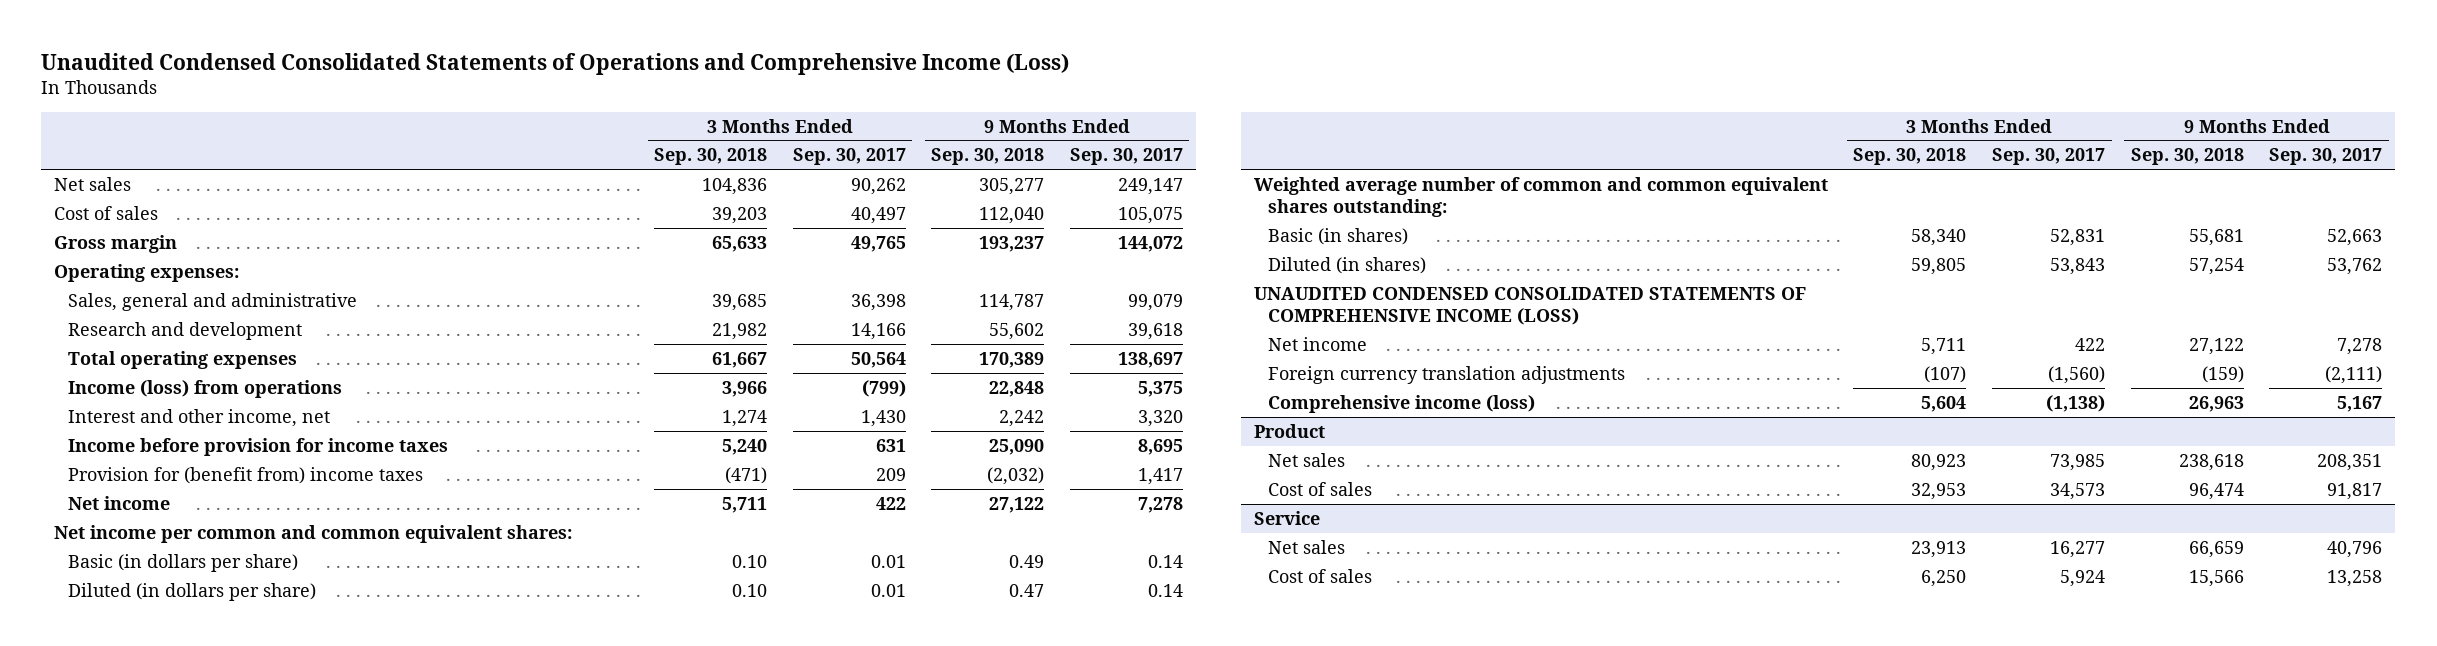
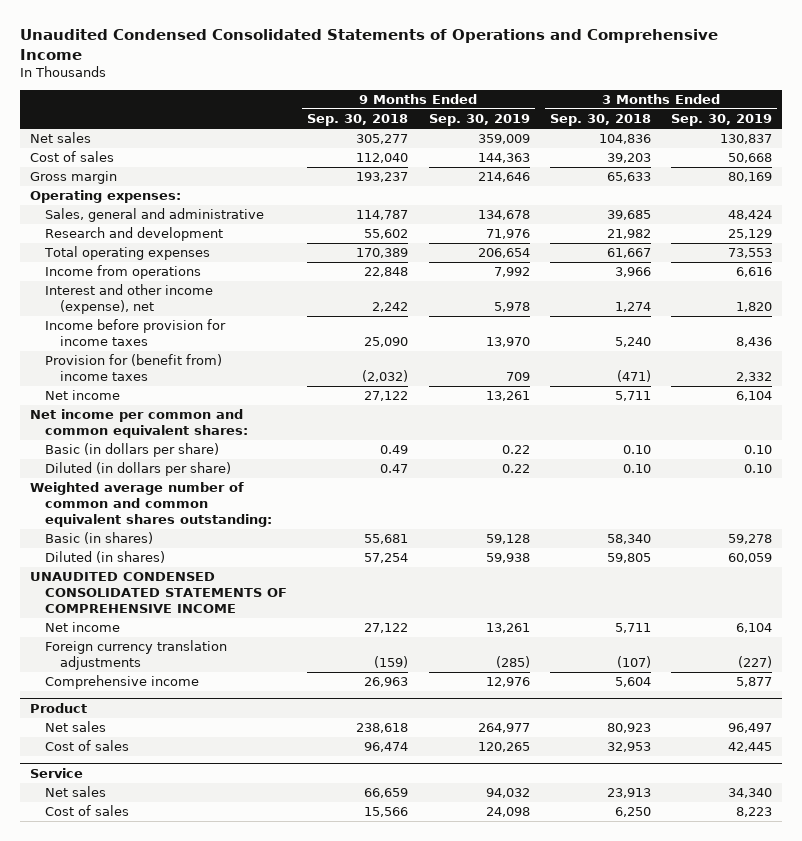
- Unaudited Condensed Consolidated Statements of Operations and Comprehensive Income (Loss)
+ Unaudited Condensed Consolidated Statements of Operations and Comprehensive Income
- | 3 Months Ended Sep. 30, 2018 | 3 Months Ended Sep. 30, 2017 | 9 Months Ended Sep. 30, 2018 | 9 Months Ended Sep. 30, 2017
+ | 9 Months Ended Sep. 30, 2018 | 9 Months Ended Sep. 30, 2019 | 3 Months Ended Sep. 30, 2018 | 3 Months Ended Sep. 30, 2019
- Income (loss) from operations | 3,966 | (799) | 22,848 | 5,375
- Interest and other income, net | 1,274 | 1,430 | 2,242 | 3,320
+ Income from operations | 22,848 | 7,992 | 3,966 | 6,616
+ Interest and other income (expense), net | 2,242 | 5,978 | 1,274 | 1,820
- UNAUDITED CONDENSED CONSOLIDATED STATEMENTS OF COMPREHENSIVE INCOME (LOSS)
+ UNAUDITED CONDENSED CONSOLIDATED STATEMENTS OF COMPREHENSIVE INCOME
- Comprehensive income (loss) | 5,604 | (1,138) | 26,963 | 5,167
+ Comprehensive income | 26,963 | 12,976 | 5,604 | 5,877

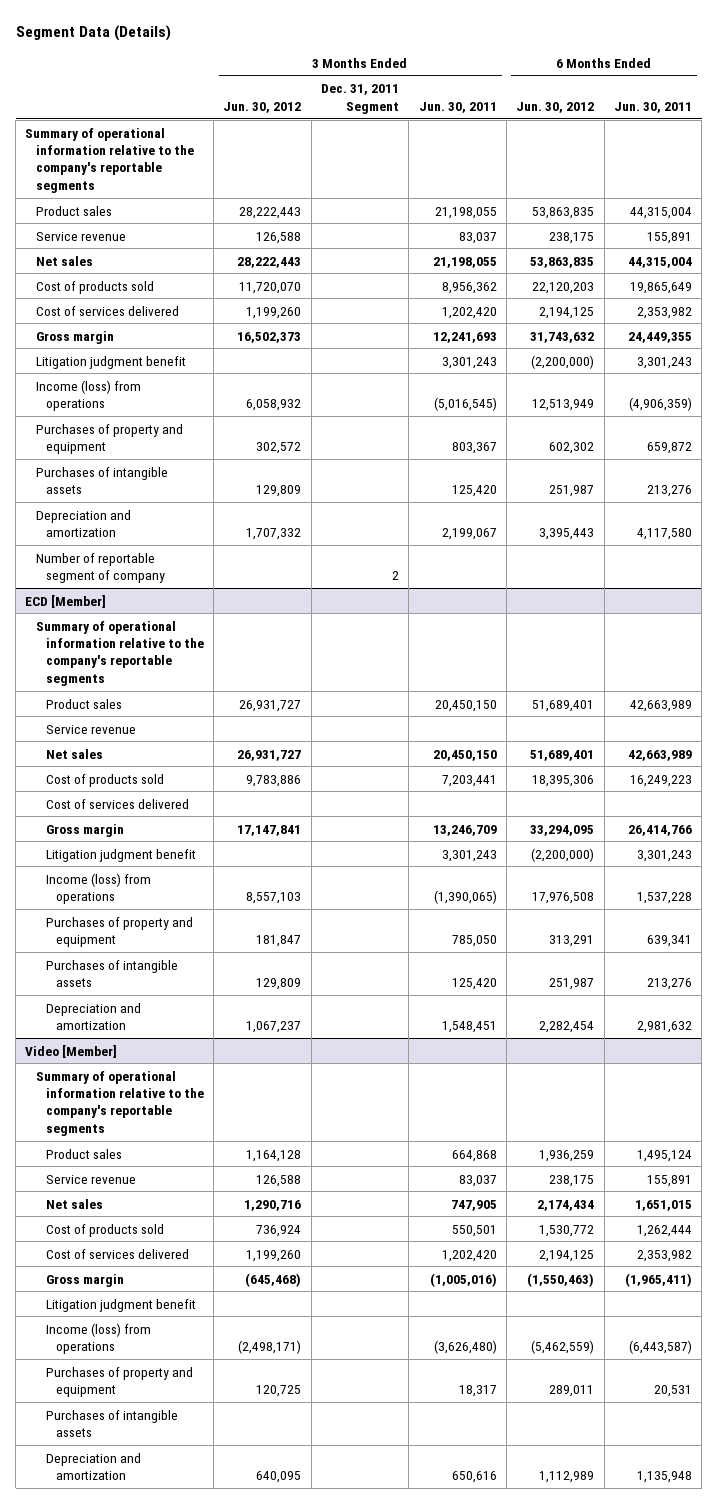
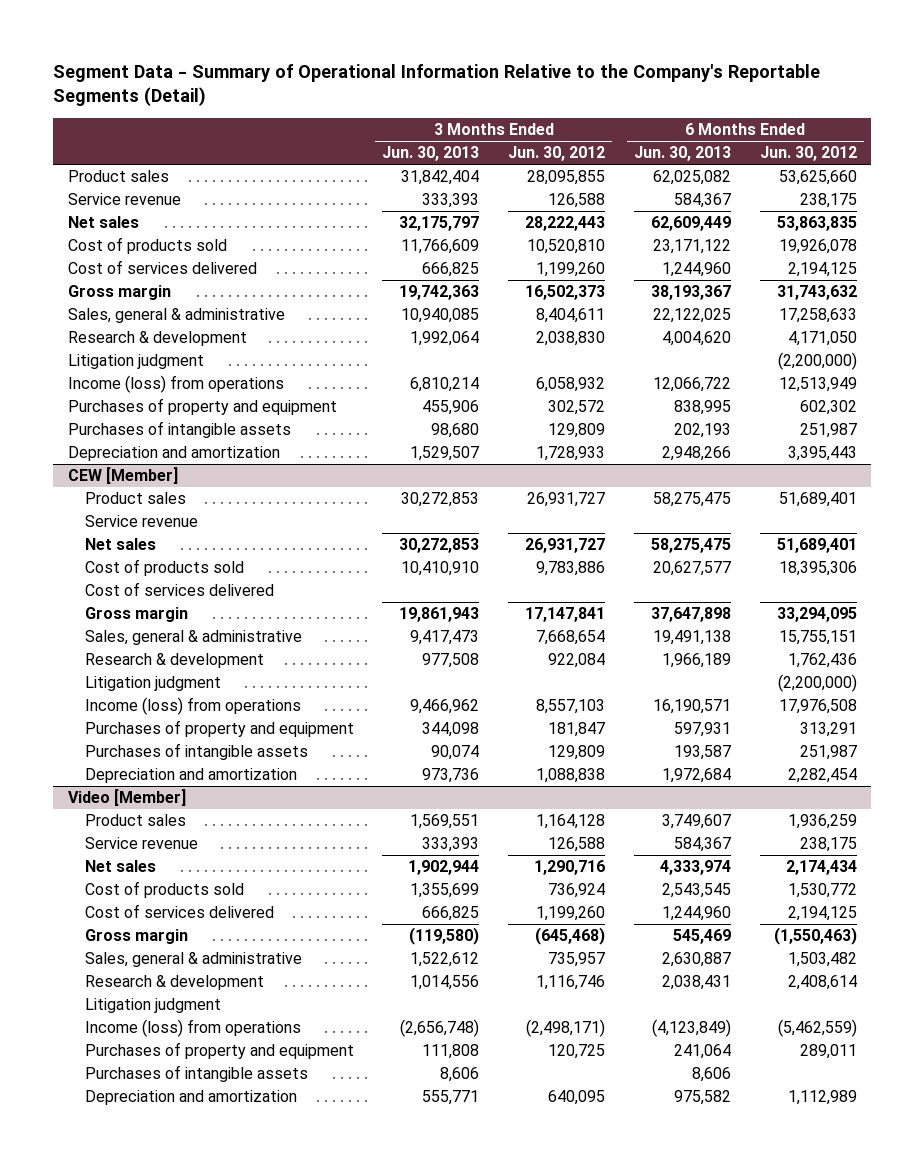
- Segment Data (Details)
+ Segment Data - Summary of Operational Information Relative to the Company's Reportable Segments (Detail)
- | 3 Months Ended Jun. 30, 2012 | 3 Months Ended Dec. 31, 2011 Segment | 3 Months Ended Jun. 30, 2011 | 6 Months Ended Jun. 30, 2012 | 6 Months Ended Jun. 30, 2011
+ | 3 Months Ended Jun. 30, 2013 | 3 Months Ended Jun. 30, 2012 | 6 Months Ended Jun. 30, 2013 | 6 Months Ended Jun. 30, 2012
- Summary of operational information relative to the company's reportable segments
- Product sales | 28,222,443 | | 21,198,055 | 53,863,835 | 44,315,004
+ Product sales | 31,842,404 | 28,095,855 | 62,025,082 | 53,625,660
- Cost of products sold | 11,720,070 | | 8,956,362 | 22,120,203 | 19,865,649
+ Cost of products sold | 11,766,609 | 10,520,810 | 23,171,122 | 19,926,078
- Litigation judgment benefit | | | 3,301,243 | (2,200,000) | 3,301,243
+ Sales, general & administrative | 10,940,085 | 8,404,611 | 22,122,025 | 17,258,633
+ Research & development | 1,992,064 | 2,038,830 | 4,004,620 | 4,171,050
+ Litigation judgment | | | | (2,200,000)
- Depreciation and amortization | 1,707,332 | | 2,199,067 | 3,395,443 | 4,117,580
- Number of reportable segment of company | | 2 | | |
- ECD [Member]
- Summary of operational information relative to the company's reportable segments
+ Depreciation and amortization | 1,529,507 | 1,728,933 | 2,948,266 | 3,395,443
+ CEW [Member]
- Litigation judgment benefit | | | 3,301,243 | (2,200,000) | 3,301,243
+ Sales, general & administrative | 9,417,473 | 7,668,654 | 19,491,138 | 15,755,151
+ Research & development | 977,508 | 922,084 | 1,966,189 | 1,762,436
+ Litigation judgment | | | | (2,200,000)
- Depreciation and amortization | 1,067,237 | | 1,548,451 | 2,282,454 | 2,981,632
+ Depreciation and amortization | 973,736 | 1,088,838 | 1,972,684 | 2,282,454
@ Video [Member]
- Summary of operational information relative to the company's reportable segments
- Litigation judgment benefit
+ Sales, general & administrative | 1,522,612 | 735,957 | 2,630,887 | 1,503,482
+ Research & development | 1,014,556 | 1,116,746 | 2,038,431 | 2,408,614
+ Litigation judgment

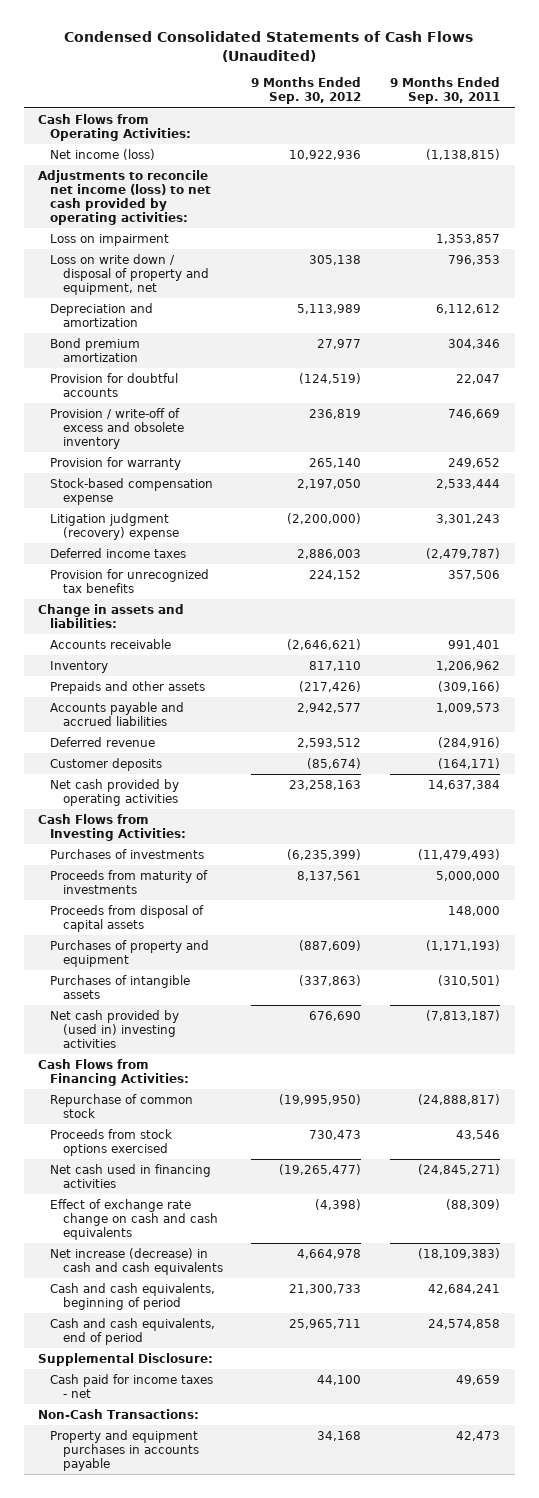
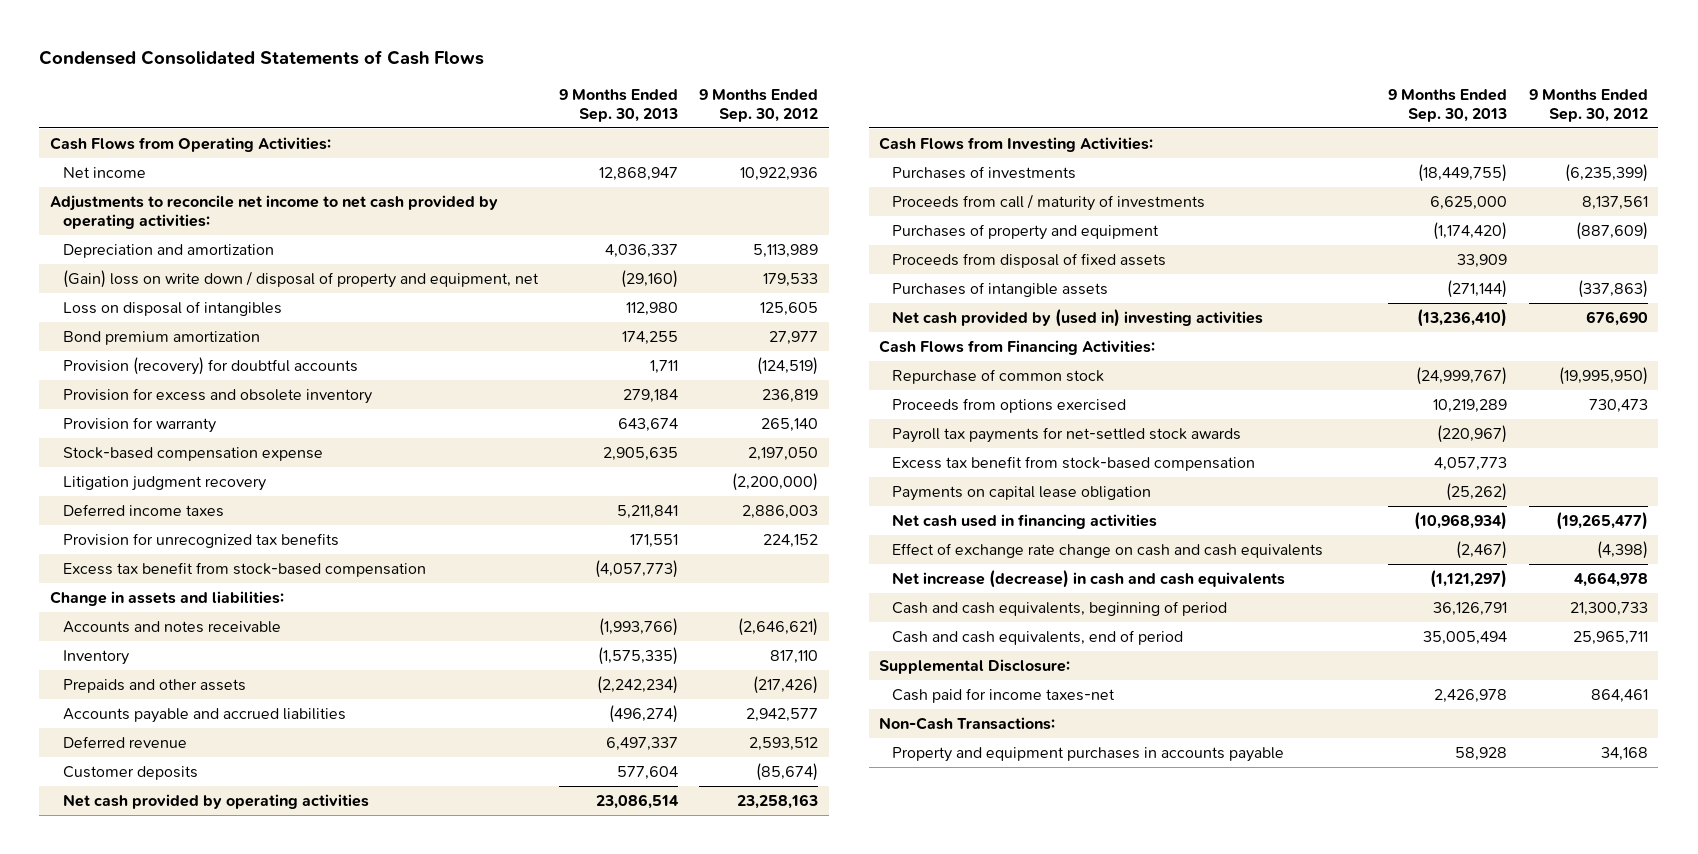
- Condensed Consolidated Statements of Cash Flows (Unaudited)
+ Condensed Consolidated Statements of Cash Flows
- | 9 Months Ended Sep. 30, 2012 | 9 Months Ended Sep. 30, 2011
+ | 9 Months Ended Sep. 30, 2013 | 9 Months Ended Sep. 30, 2012
- Net income (loss) | 10,922,936 | (1,138,815)
- Adjustments to reconcile net income (loss) to net cash provided by operating activities:
- Loss on impairment | | 1,353,857
- Loss on write down / disposal of property and equipment, net | 305,138 | 796,353
+ Net income | 12,868,947 | 10,922,936
+ Adjustments to reconcile net income to net cash provided by operating activities:
+ (Gain) loss on write down / disposal of property and equipment, net | (29,160) | 179,533
+ Loss on disposal of intangibles | 112,980 | 125,605
- Provision for doubtful accounts | (124,519) | 22,047
- Provision / write-off of excess and obsolete inventory | 236,819 | 746,669
+ Provision (recovery) for doubtful accounts | 1,711 | (124,519)
+ Provision for excess and obsolete inventory | 279,184 | 236,819
- Litigation judgment (recovery) expense | (2,200,000) | 3,301,243
+ Litigation judgment recovery | | (2,200,000)
+ Excess tax benefit from stock-based compensation | (4,057,773) |
- Accounts receivable | (2,646,621) | 991,401
+ Accounts and notes receivable | (1,993,766) | (2,646,621)
- Proceeds from maturity of investments | 8,137,561 | 5,000,000
- Proceeds from disposal of capital assets | | 148,000
+ Proceeds from call / maturity of investments | 6,625,000 | 8,137,561
+ Proceeds from disposal of fixed assets | 33,909 |
- Proceeds from stock options exercised | 730,473 | 43,546
+ Proceeds from options exercised | 10,219,289 | 730,473
+ Payroll tax payments for net-settled stock awards | (220,967) |
+ Excess tax benefit from stock-based compensation | 4,057,773 |
+ Payments on capital lease obligation | (25,262) |
- Cash paid for income taxes - net | 44,100 | 49,659
+ Cash paid for income taxes-net | 2,426,978 | 864,461

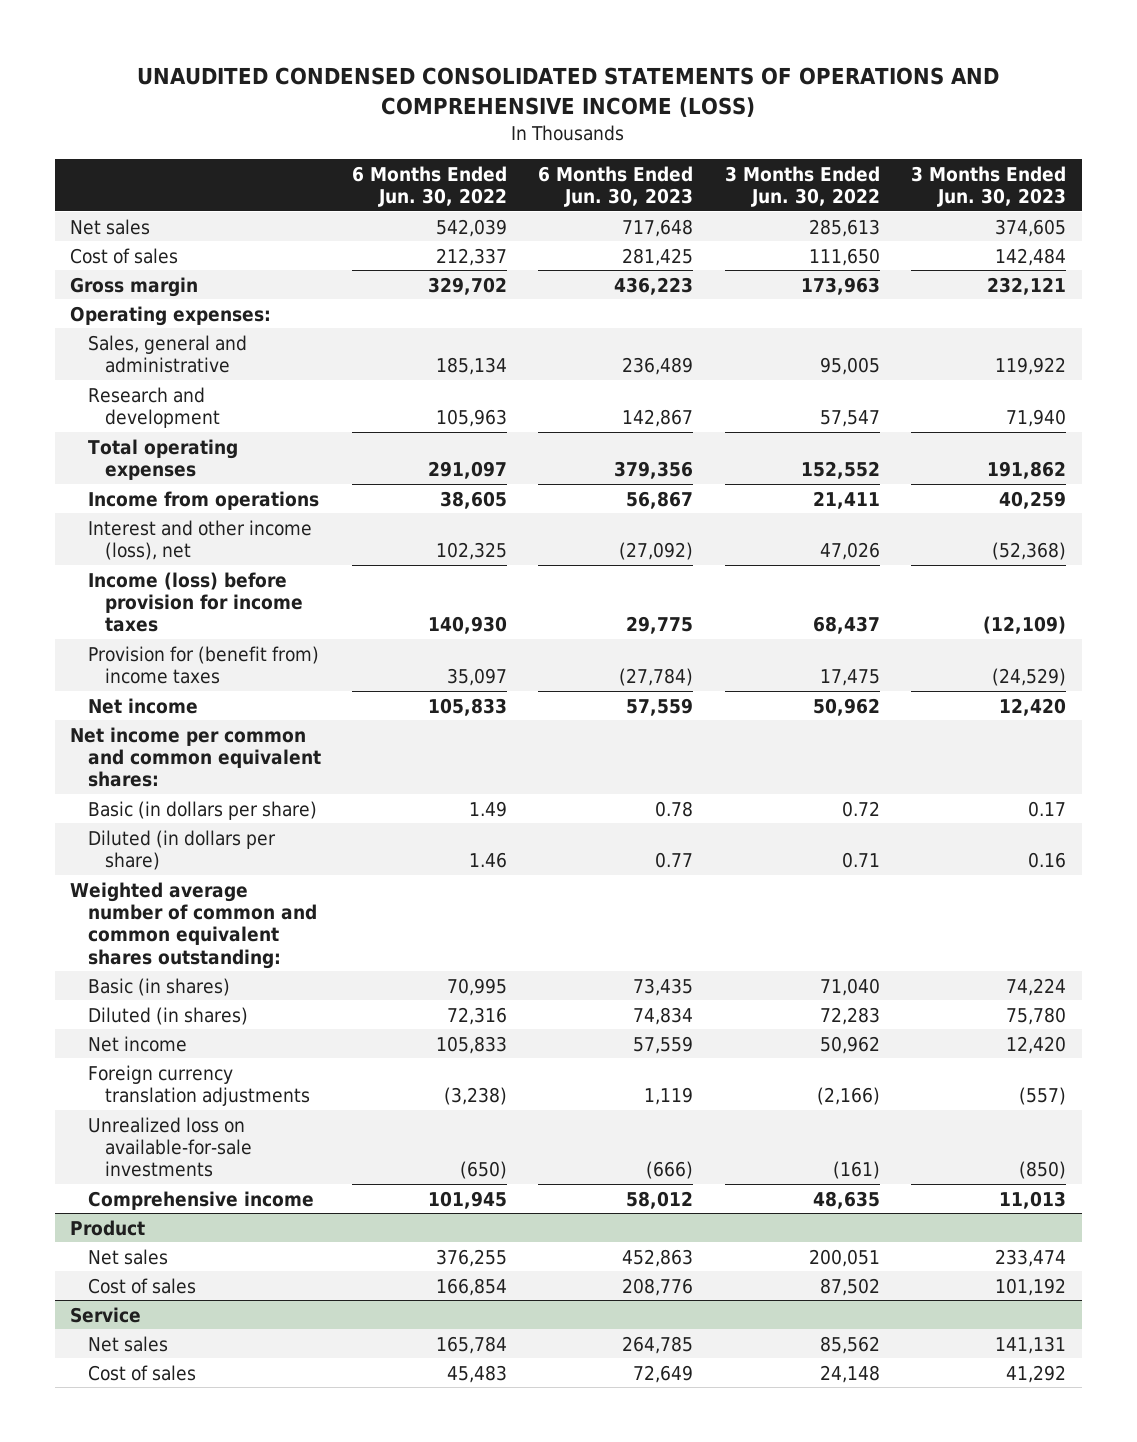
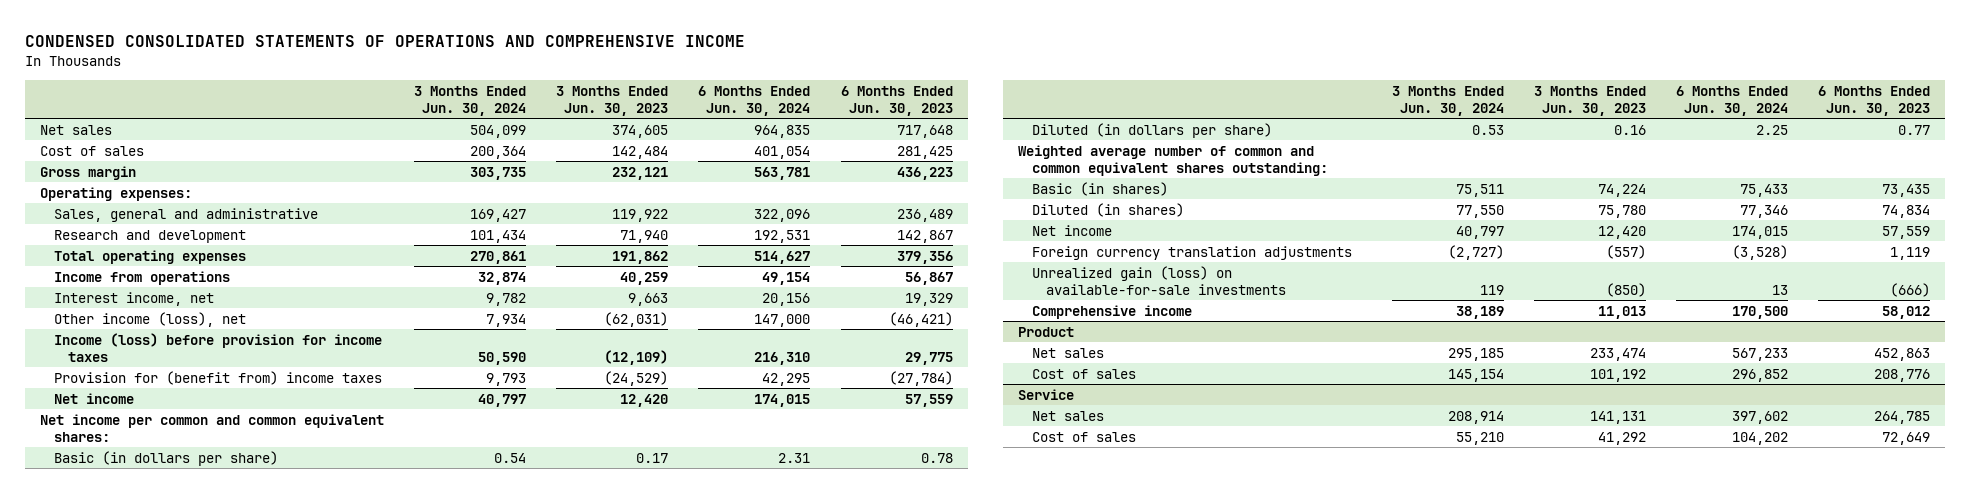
- UNAUDITED CONDENSED CONSOLIDATED STATEMENTS OF OPERATIONS AND COMPREHENSIVE INCOME (LOSS)
+ CONDENSED CONSOLIDATED STATEMENTS OF OPERATIONS AND COMPREHENSIVE INCOME
- | 6 Months Ended Jun. 30, 2022 | 6 Months Ended Jun. 30, 2023 | 3 Months Ended Jun. 30, 2022 | 3 Months Ended Jun. 30, 2023
+ | 3 Months Ended Jun. 30, 2024 | 3 Months Ended Jun. 30, 2023 | 6 Months Ended Jun. 30, 2024 | 6 Months Ended Jun. 30, 2023
- Interest and other income (loss), net | 102,325 | (27,092) | 47,026 | (52,368)
+ Interest income, net | 9,782 | 9,663 | 20,156 | 19,329
+ Other income (loss), net | 7,934 | (62,031) | 147,000 | (46,421)
- Unrealized loss on available-for-sale investments | (650) | (666) | (161) | (850)
+ Unrealized gain (loss) on available-for-sale investments | 119 | (850) | 13 | (666)

